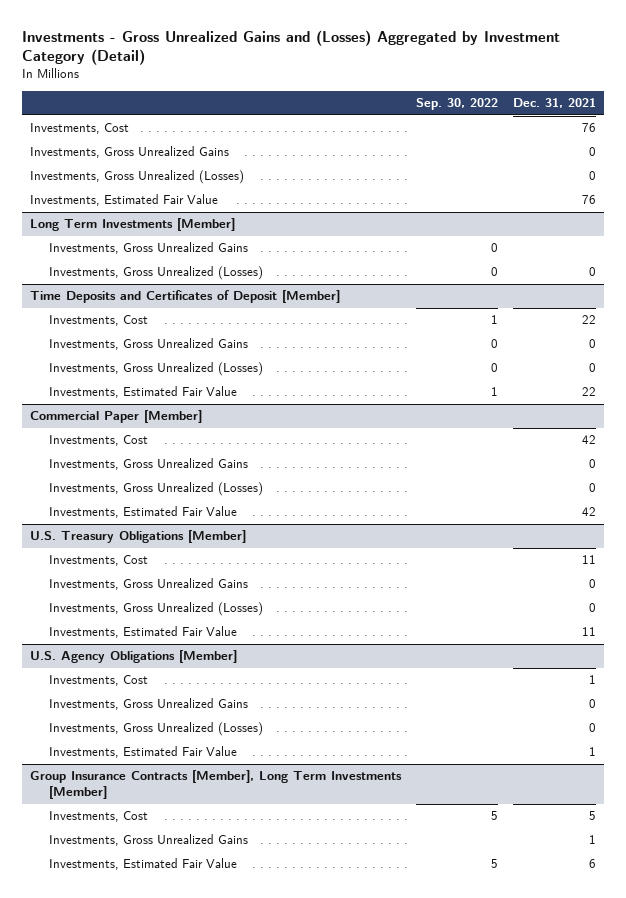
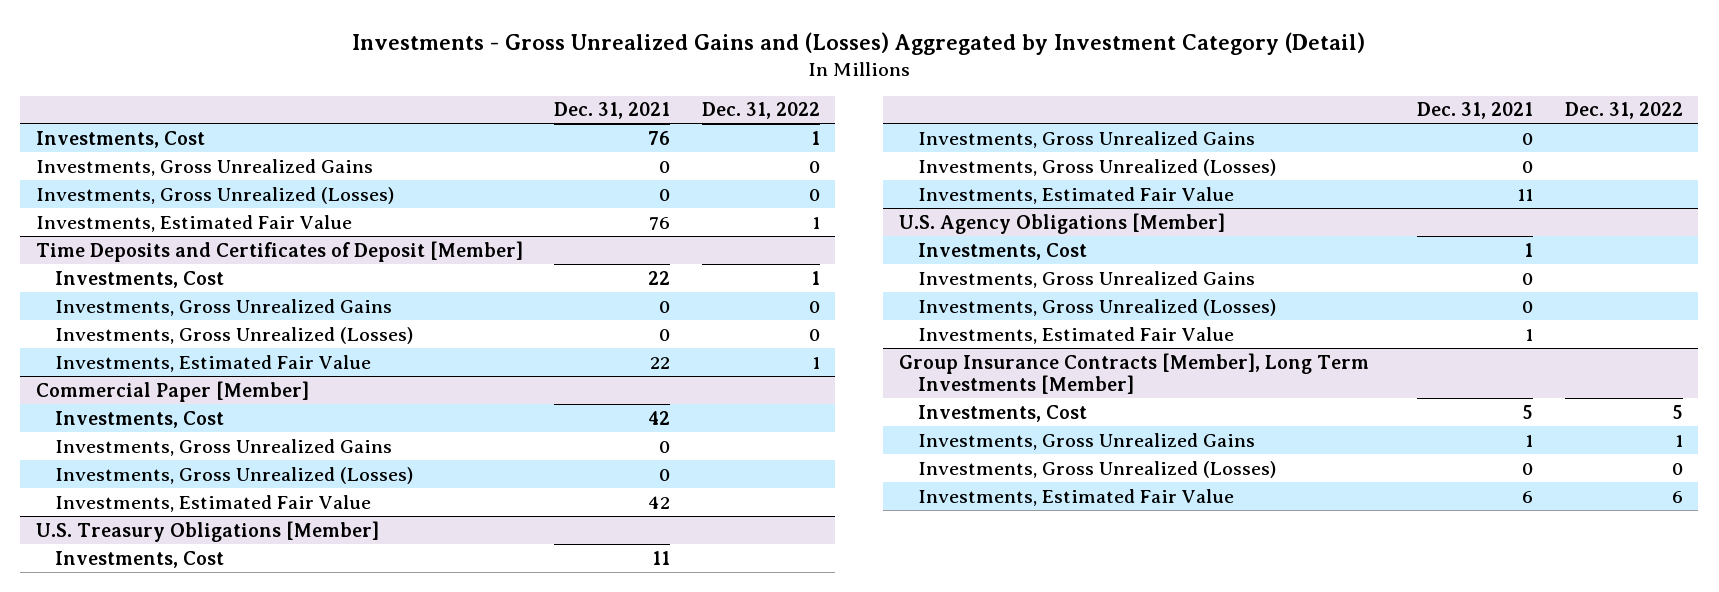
- | Sep. 30, 2022 | Dec. 31, 2021
+ | Dec. 31, 2021 | Dec. 31, 2022
- Long Term Investments [Member]
- Investments, Gross Unrealized Gains | 0 |
- Investments, Gross Unrealized (Losses) | 0 | 0
@ Group Insurance Contracts [Member], Long Term Investments [Member]
+ Investments, Gross Unrealized (Losses) | 0 | 0

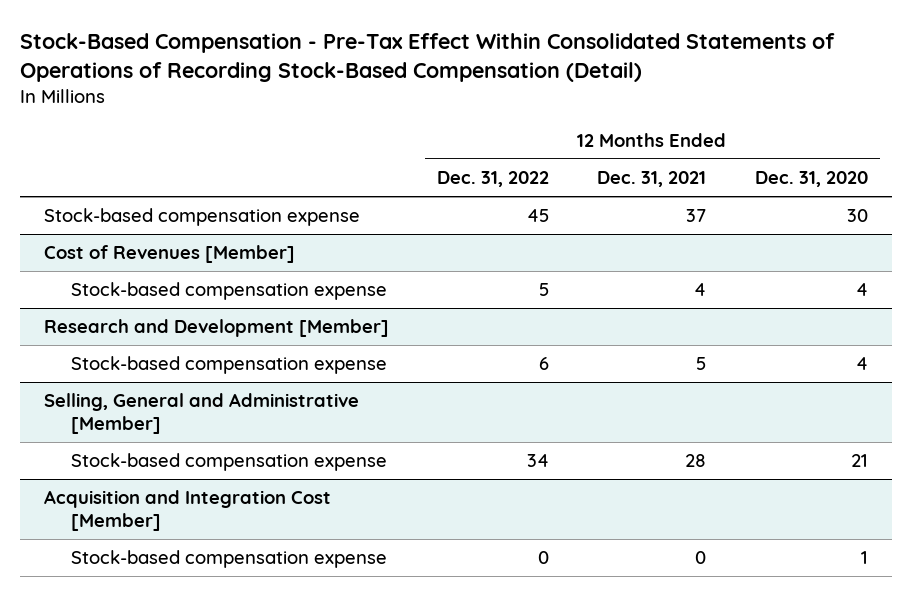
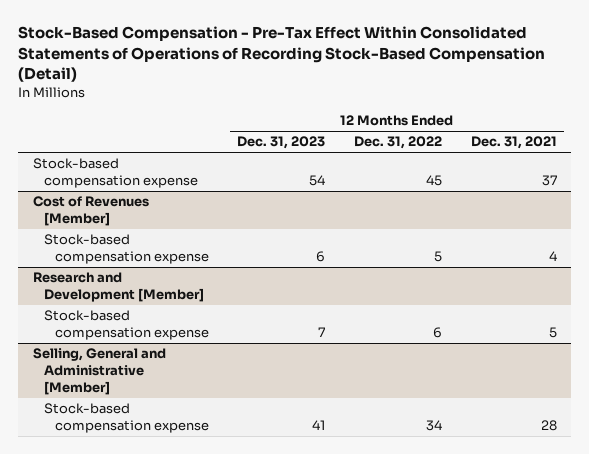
- | 12 Months Ended Dec. 31, 2022 | 12 Months Ended Dec. 31, 2021 | 12 Months Ended Dec. 31, 2020
+ | 12 Months Ended Dec. 31, 2023 | 12 Months Ended Dec. 31, 2022 | 12 Months Ended Dec. 31, 2021
- Acquisition and Integration Cost [Member]
- Stock-based compensation expense | 0 | 0 | 1

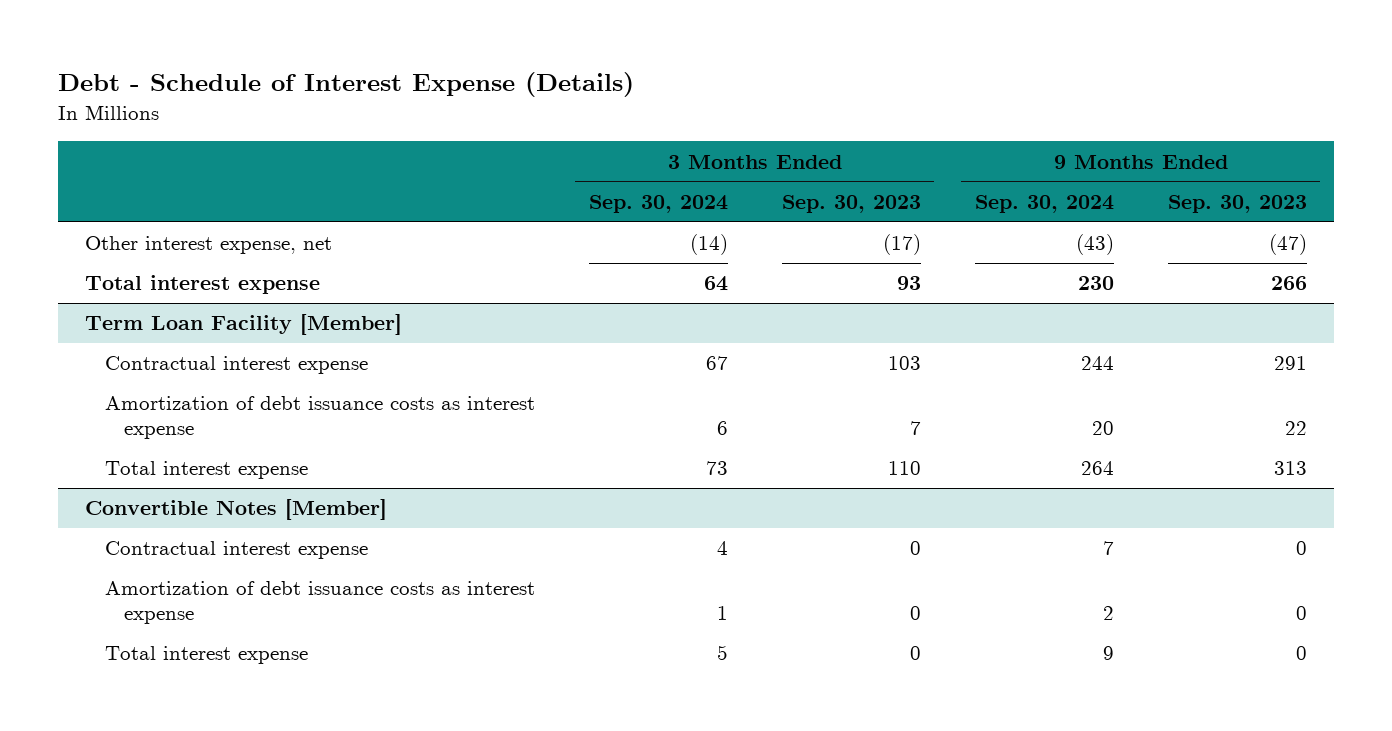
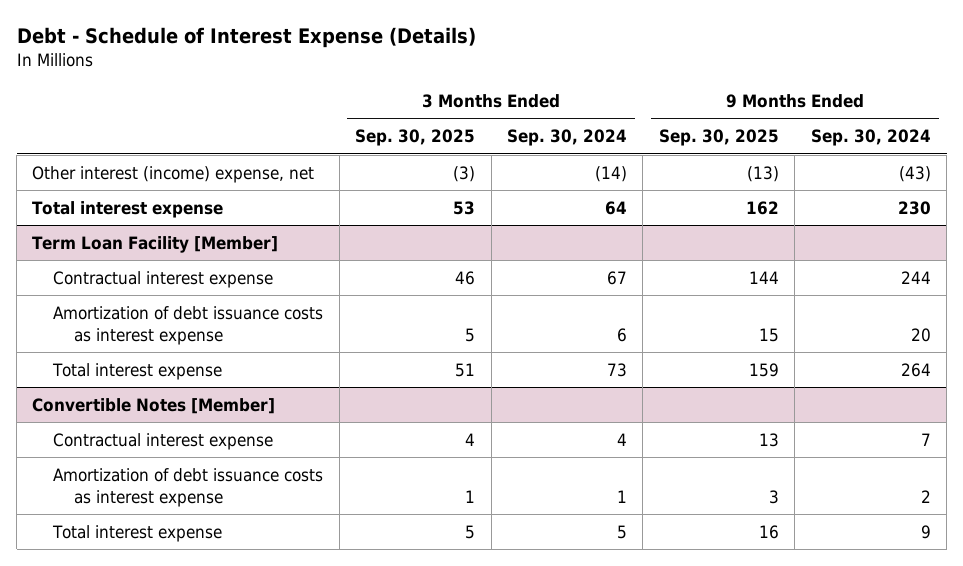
- | 3 Months Ended Sep. 30, 2024 | 3 Months Ended Sep. 30, 2023 | 9 Months Ended Sep. 30, 2024 | 9 Months Ended Sep. 30, 2023
+ | 3 Months Ended Sep. 30, 2025 | 3 Months Ended Sep. 30, 2024 | 9 Months Ended Sep. 30, 2025 | 9 Months Ended Sep. 30, 2024
- Other interest expense, net | (14) | (17) | (43) | (47)
+ Other interest (income) expense, net | (3) | (14) | (13) | (43)

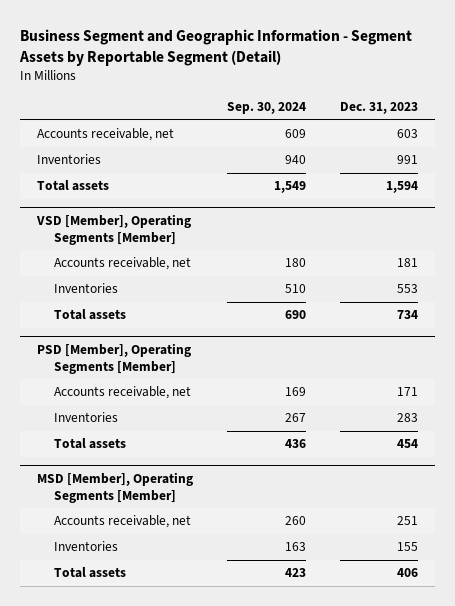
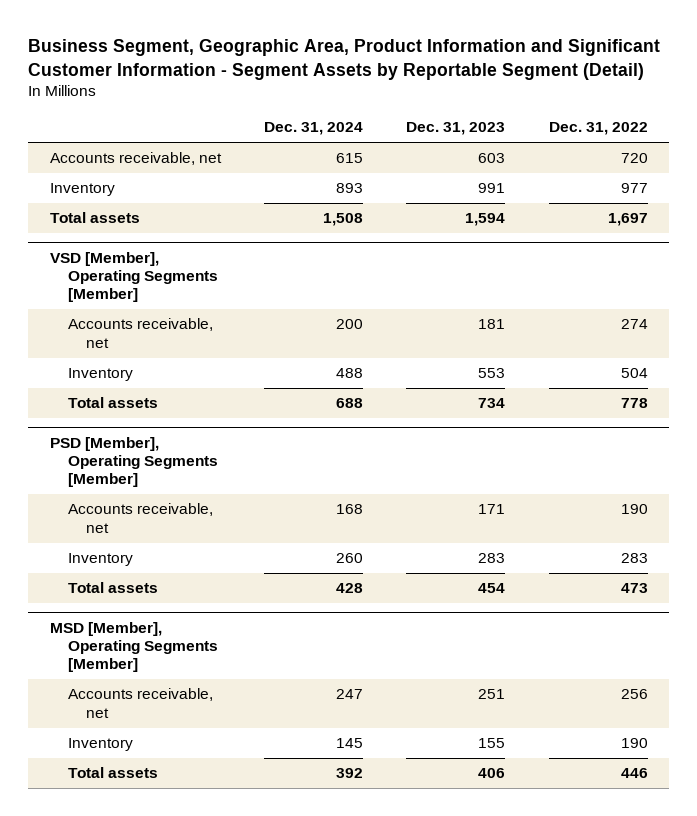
- Business Segment and Geographic Information - Segment Assets by Reportable Segment (Detail)
+ Business Segment, Geographic Area, Product Information and Significant Customer Information - Segment Assets by Reportable Segment (Detail)
- | Sep. 30, 2024 | Dec. 31, 2023
+ | Dec. 31, 2024 | Dec. 31, 2023 | Dec. 31, 2022
- Inventories | 940 | 991
+ Inventory | 893 | 991 | 977
@ VSD [Member], Operating Segments [Member]
- Inventories | 510 | 553
+ Inventory | 488 | 553 | 504
@ PSD [Member], Operating Segments [Member]
- Inventories | 267 | 283
+ Inventory | 260 | 283 | 283
@ MSD [Member], Operating Segments [Member]
- Inventories | 163 | 155
+ Inventory | 145 | 155 | 190

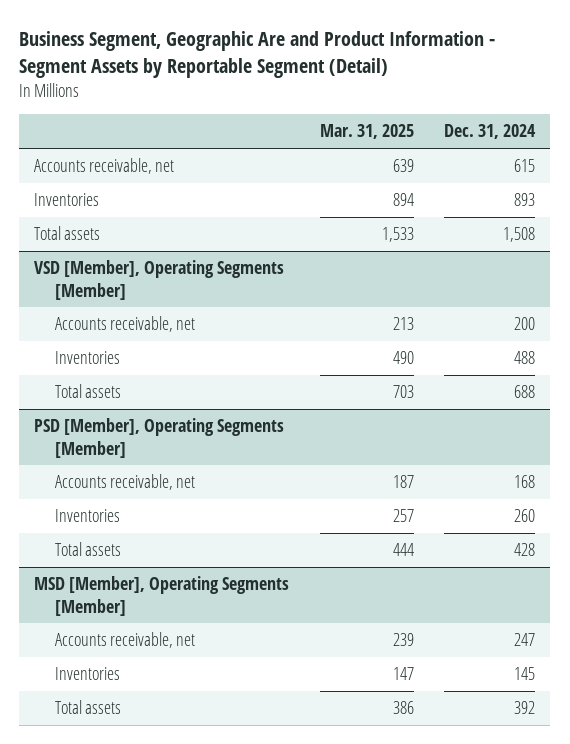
- Business Segment, Geographic Area, Product Information and Significant Customer Information - Segment Assets by Reportable Segment (Detail)
+ Business Segment, Geographic Are and Product Information - Segment Assets by Reportable Segment (Detail)
- | Dec. 31, 2024 | Dec. 31, 2023 | Dec. 31, 2022
+ | Mar. 31, 2025 | Dec. 31, 2024
- Inventory | 893 | 991 | 977
+ Inventories | 894 | 893
@ VSD [Member], Operating Segments [Member]
- Inventory | 488 | 553 | 504
+ Inventories | 490 | 488
@ PSD [Member], Operating Segments [Member]
- Inventory | 260 | 283 | 283
+ Inventories | 257 | 260
@ MSD [Member], Operating Segments [Member]
- Inventory | 145 | 155 | 190
+ Inventories | 147 | 145

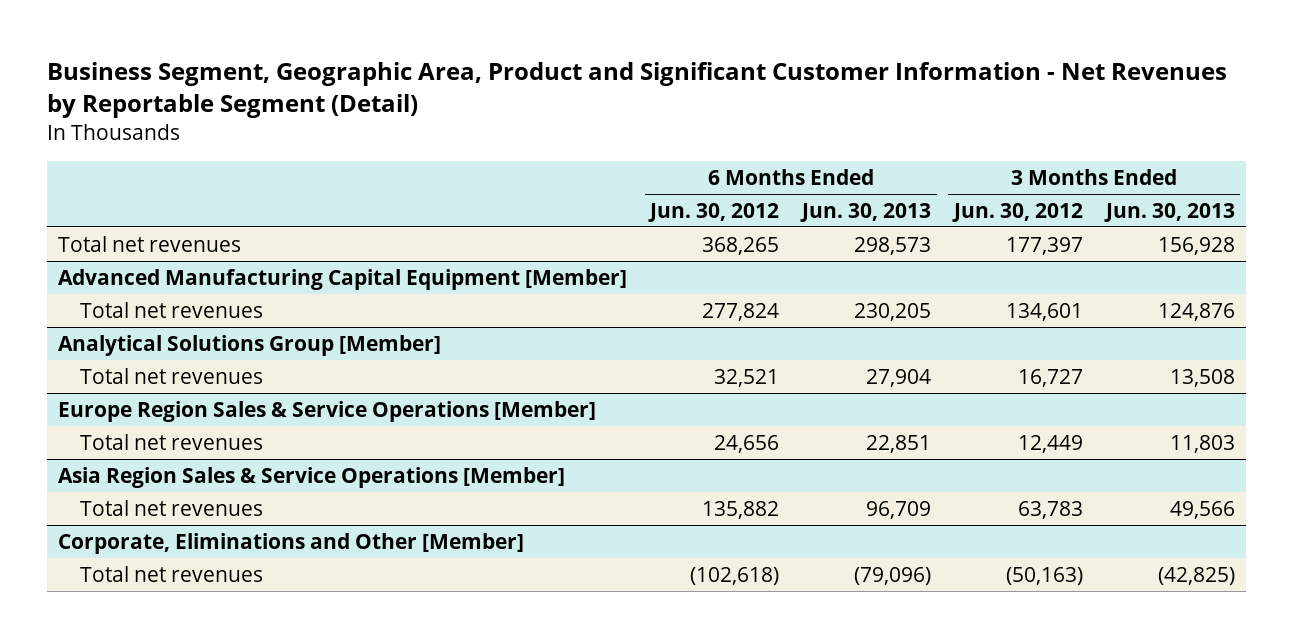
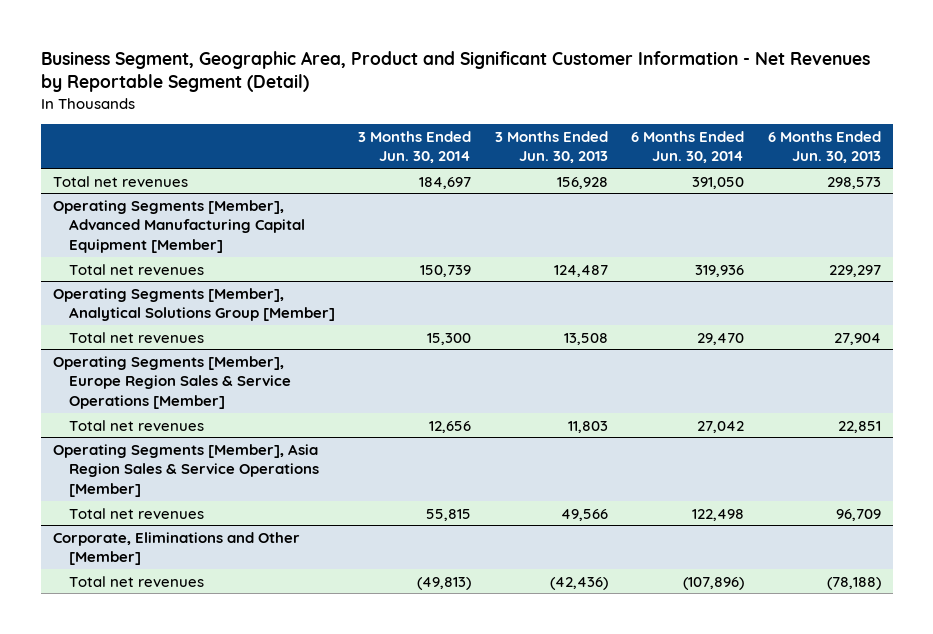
- | 6 Months Ended Jun. 30, 2012 | 6 Months Ended Jun. 30, 2013 | 3 Months Ended Jun. 30, 2012 | 3 Months Ended Jun. 30, 2013
+ | 3 Months Ended Jun. 30, 2014 | 3 Months Ended Jun. 30, 2013 | 6 Months Ended Jun. 30, 2014 | 6 Months Ended Jun. 30, 2013
- Advanced Manufacturing Capital Equipment [Member]
- Total net revenues | 277,824 | 230,205 | 134,601 | 124,876
- Analytical Solutions Group [Member]
+ Operating Segments [Member], Advanced Manufacturing Capital Equipment [Member]
+ Total net revenues | 150,739 | 124,487 | 319,936 | 229,297
+ Operating Segments [Member], Analytical Solutions Group [Member]
- Europe Region Sales & Service Operations [Member]
+ Operating Segments [Member], Europe Region Sales & Service Operations [Member]
- Asia Region Sales & Service Operations [Member]
+ Operating Segments [Member], Asia Region Sales & Service Operations [Member]
@ Corporate, Eliminations and Other [Member]
- Total net revenues | (102,618) | (79,096) | (50,163) | (42,825)
+ Total net revenues | (49,813) | (42,436) | (107,896) | (78,188)

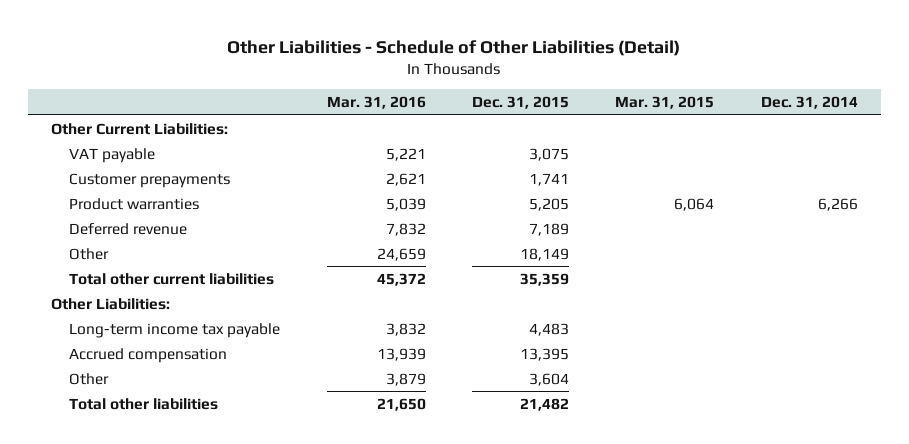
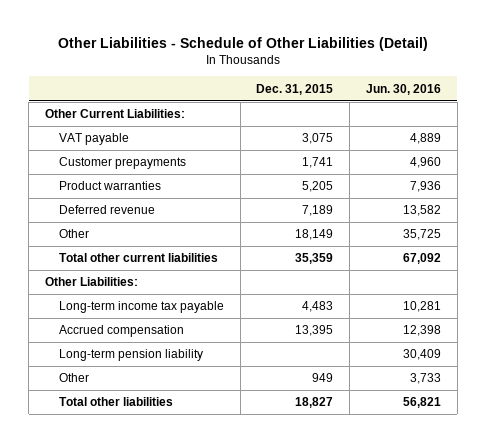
- | Mar. 31, 2016 | Dec. 31, 2015 | Mar. 31, 2015 | Dec. 31, 2014
+ | Dec. 31, 2015 | Jun. 30, 2016
- Other | 3,879 | 3,604 | |
- Total other liabilities | 21,650 | 21,482 | |
+ Long-term pension liability | | 30,409
+ Other | 949 | 3,733
+ Total other liabilities | 18,827 | 56,821

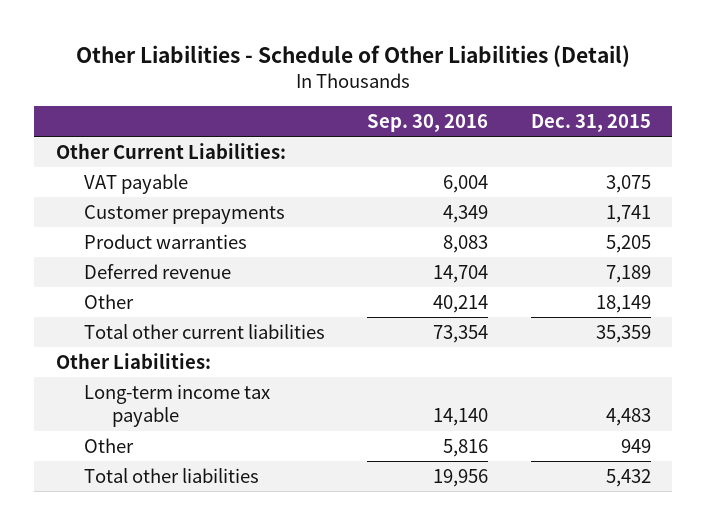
- | Dec. 31, 2015 | Jun. 30, 2016
+ | Sep. 30, 2016 | Dec. 31, 2015
- Accrued compensation | 13,395 | 12,398
- Long-term pension liability | | 30,409
- Total other liabilities | 18,827 | 56,821
+ Total other liabilities | 19,956 | 5,432

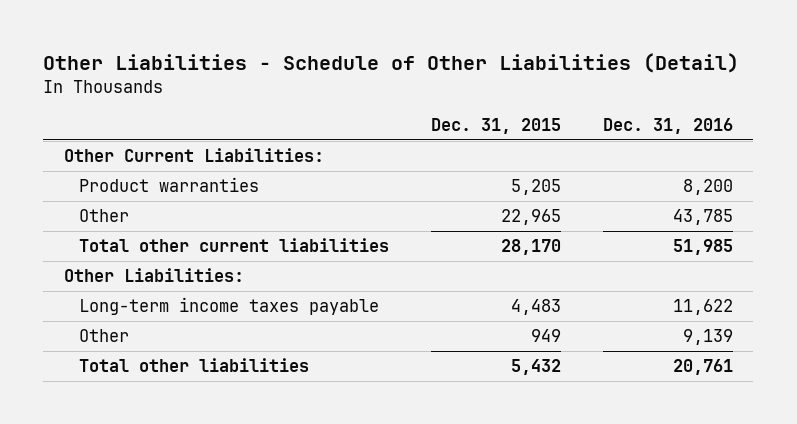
- | Sep. 30, 2016 | Dec. 31, 2015
+ | Dec. 31, 2015 | Dec. 31, 2016
- VAT payable | 6,004 | 3,075
- Customer prepayments | 4,349 | 1,741
- Deferred revenue | 14,704 | 7,189
- Other | 40,214 | 18,149
- Total other current liabilities | 73,354 | 35,359
+ Other | 22,965 | 43,785
+ Total other current liabilities | 28,170 | 51,985
- Long-term income tax payable | 14,140 | 4,483
+ Long-term income taxes payable | 4,483 | 11,622

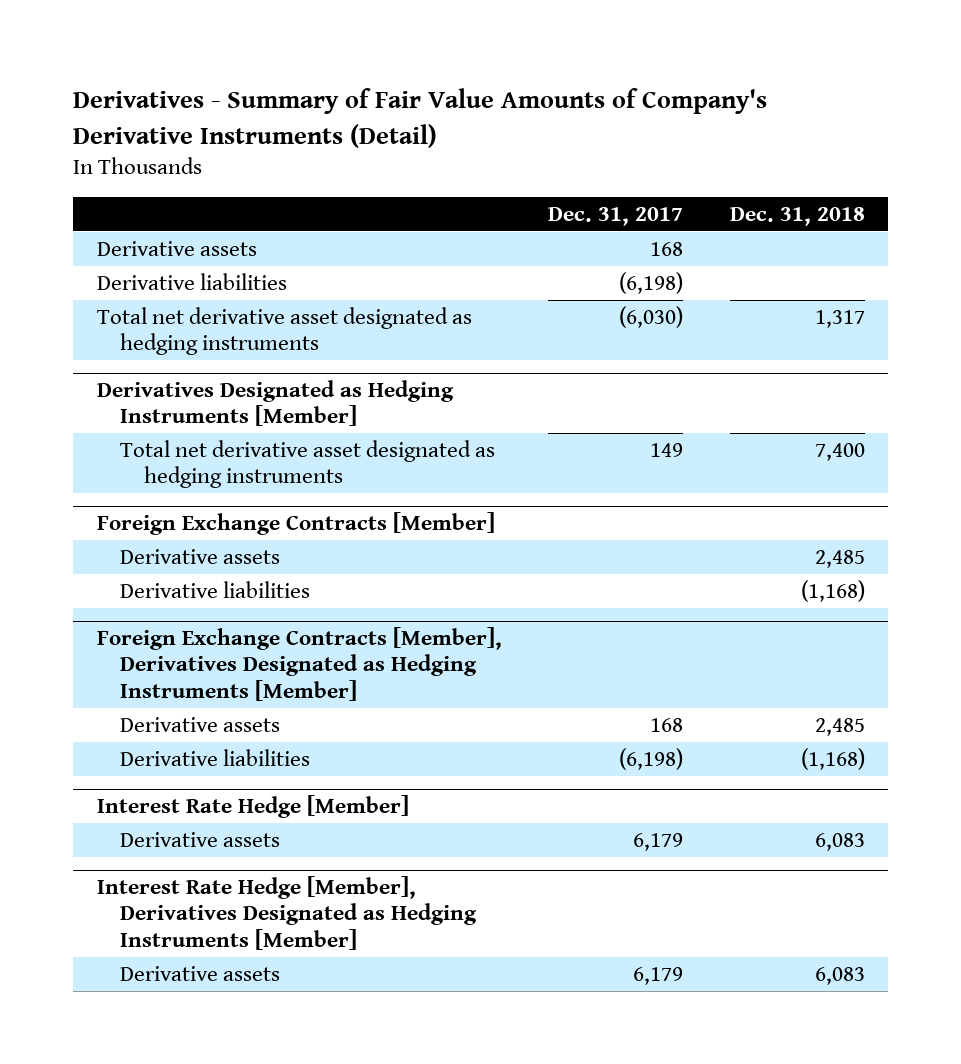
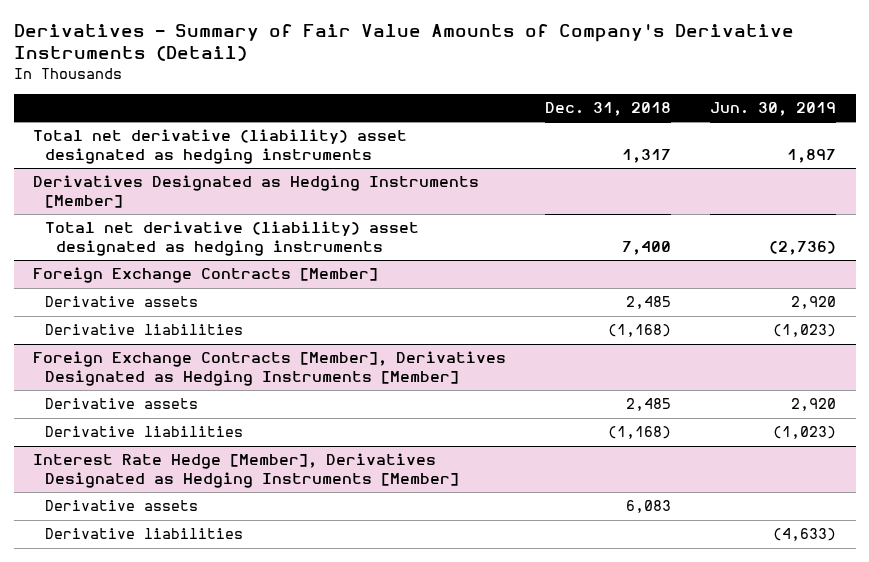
- | Dec. 31, 2017 | Dec. 31, 2018
+ | Dec. 31, 2018 | Jun. 30, 2019
- Derivative assets | 168 |
- Derivative liabilities | (6,198) |
- Total net derivative asset designated as hedging instruments | (6,030) | 1,317
+ Total net derivative (liability) asset designated as hedging instruments | 1,317 | 1,897
@ Derivatives Designated as Hedging Instruments [Member]
- Total net derivative asset designated as hedging instruments | 149 | 7,400
+ Total net derivative (liability) asset designated as hedging instruments | 7,400 | (2,736)
- Interest Rate Hedge [Member]
- Derivative assets | 6,179 | 6,083
@ Interest Rate Hedge [Member], Derivatives Designated as Hedging Instruments [Member]
+ Derivative liabilities | | (4,633)

